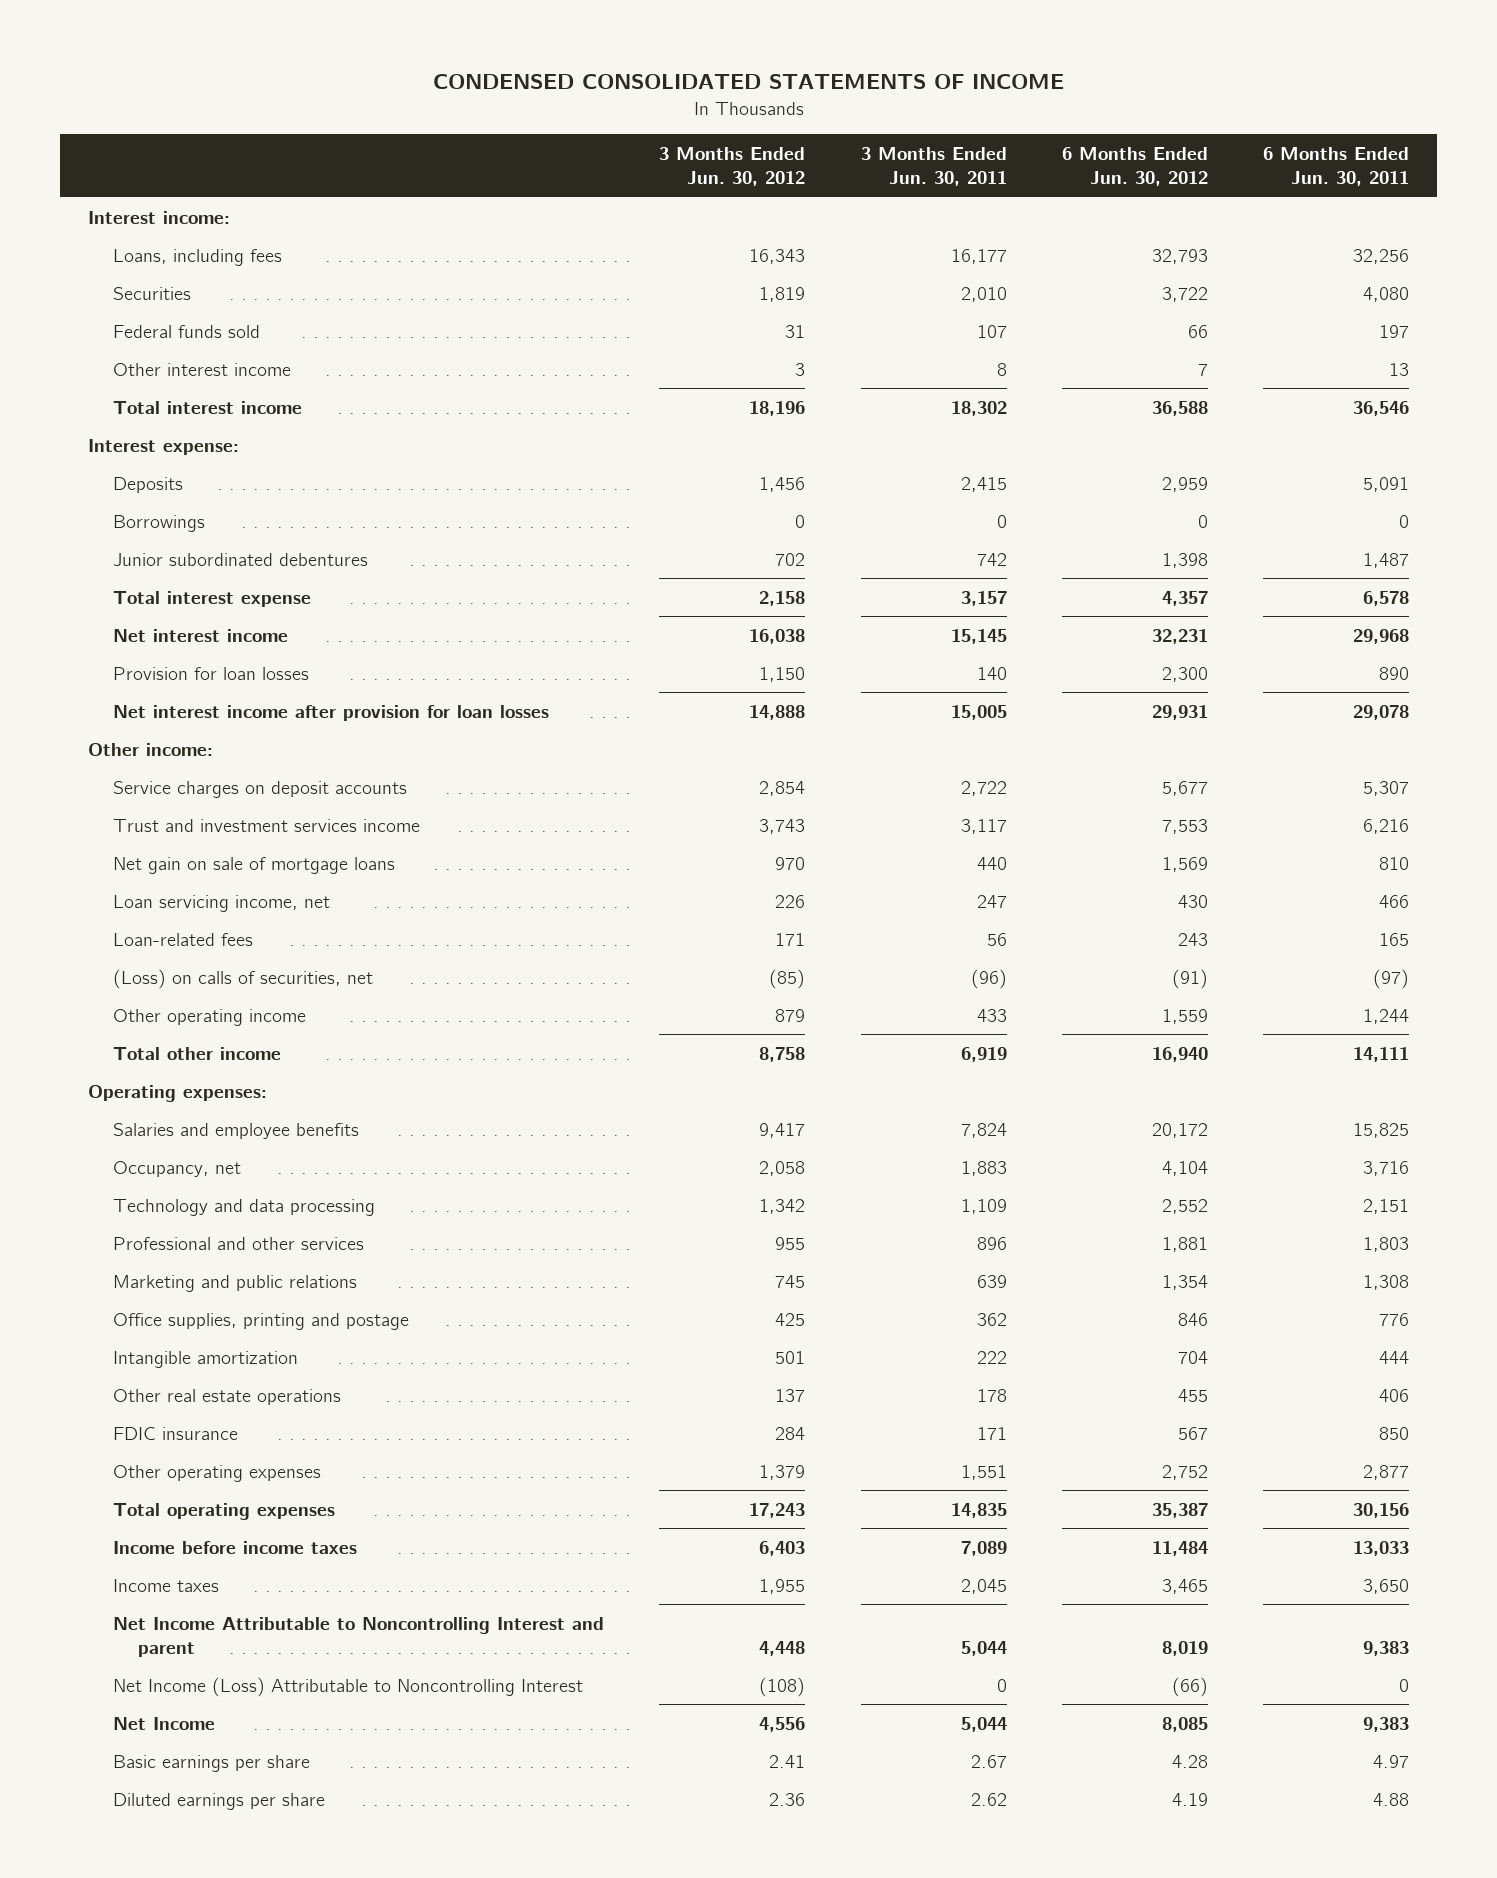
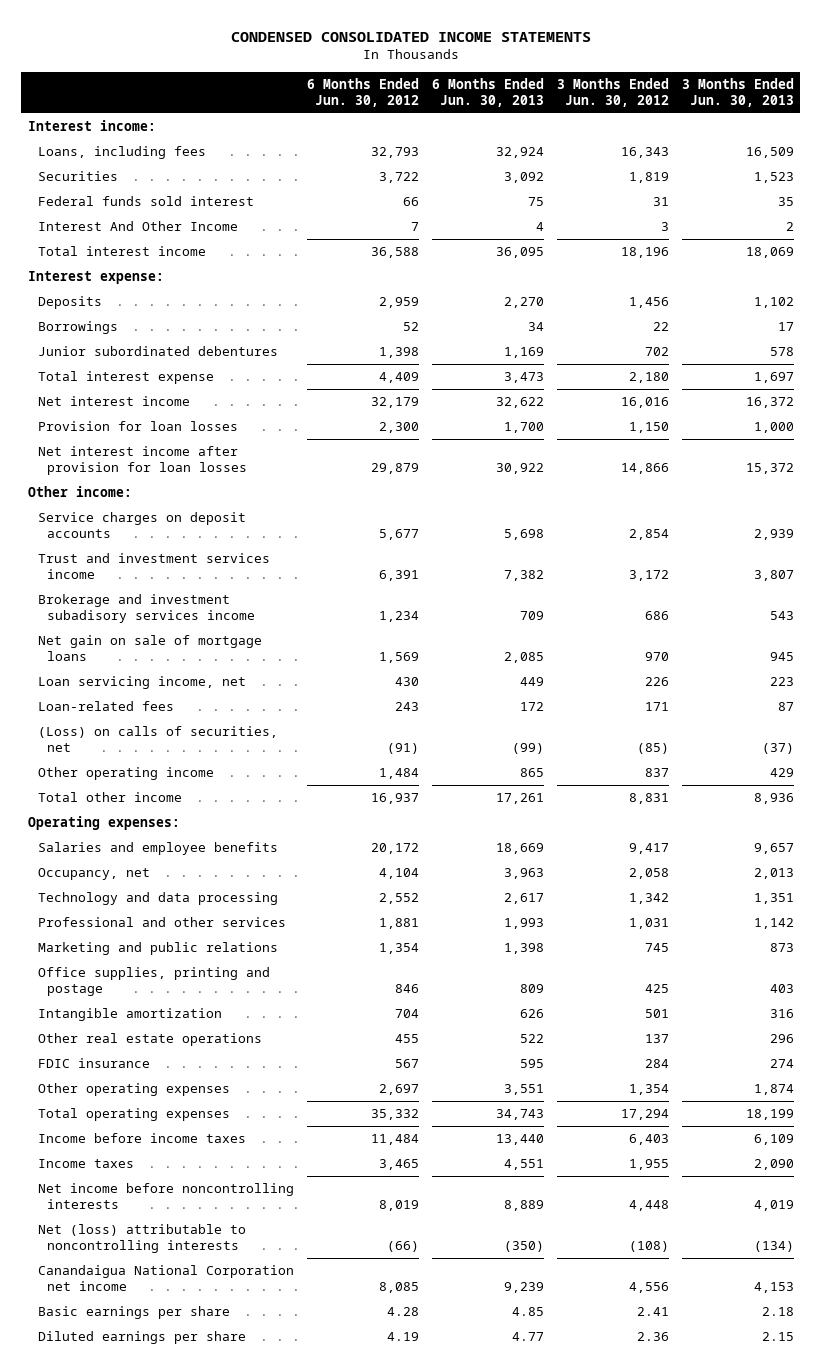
- CONDENSED CONSOLIDATED STATEMENTS OF INCOME
+ CONDENSED CONSOLIDATED INCOME STATEMENTS
- | 3 Months Ended Jun. 30, 2012 | 3 Months Ended Jun. 30, 2011 | 6 Months Ended Jun. 30, 2012 | 6 Months Ended Jun. 30, 2011
+ | 6 Months Ended Jun. 30, 2012 | 6 Months Ended Jun. 30, 2013 | 3 Months Ended Jun. 30, 2012 | 3 Months Ended Jun. 30, 2013
- Federal funds sold | 31 | 107 | 66 | 197
- Other interest income | 3 | 8 | 7 | 13
+ Federal funds sold interest | 66 | 75 | 31 | 35
+ Interest And Other Income | 7 | 4 | 3 | 2
- Borrowings | 0 | 0 | 0 | 0
+ Borrowings | 52 | 34 | 22 | 17
- Total interest expense | 2,158 | 3,157 | 4,357 | 6,578
- Net interest income | 16,038 | 15,145 | 32,231 | 29,968
+ Total interest expense | 4,409 | 3,473 | 2,180 | 1,697
+ Net interest income | 32,179 | 32,622 | 16,016 | 16,372
- Net interest income after provision for loan losses | 14,888 | 15,005 | 29,931 | 29,078
+ Net interest income after provision for loan losses | 29,879 | 30,922 | 14,866 | 15,372
- Trust and investment services income | 3,743 | 3,117 | 7,553 | 6,216
+ Trust and investment services income | 6,391 | 7,382 | 3,172 | 3,807
+ Brokerage and investment subadisory services income | 1,234 | 709 | 686 | 543
- Other operating income | 879 | 433 | 1,559 | 1,244
- Total other income | 8,758 | 6,919 | 16,940 | 14,111
+ Other operating income | 1,484 | 865 | 837 | 429
+ Total other income | 16,937 | 17,261 | 8,831 | 8,936
- Professional and other services | 955 | 896 | 1,881 | 1,803
+ Professional and other services | 1,881 | 1,993 | 1,031 | 1,142
- Other operating expenses | 1,379 | 1,551 | 2,752 | 2,877
- Total operating expenses | 17,243 | 14,835 | 35,387 | 30,156
+ Other operating expenses | 2,697 | 3,551 | 1,354 | 1,874
+ Total operating expenses | 35,332 | 34,743 | 17,294 | 18,199
- Net Income Attributable to Noncontrolling Interest and parent | 4,448 | 5,044 | 8,019 | 9,383
- Net Income (Loss) Attributable to Noncontrolling Interest | (108) | 0 | (66) | 0
- Net Income | 4,556 | 5,044 | 8,085 | 9,383
+ Net income before noncontrolling interests | 8,019 | 8,889 | 4,448 | 4,019
+ Net (loss) attributable to noncontrolling interests | (66) | (350) | (108) | (134)
+ Canandaigua National Corporation net income | 8,085 | 9,239 | 4,556 | 4,153

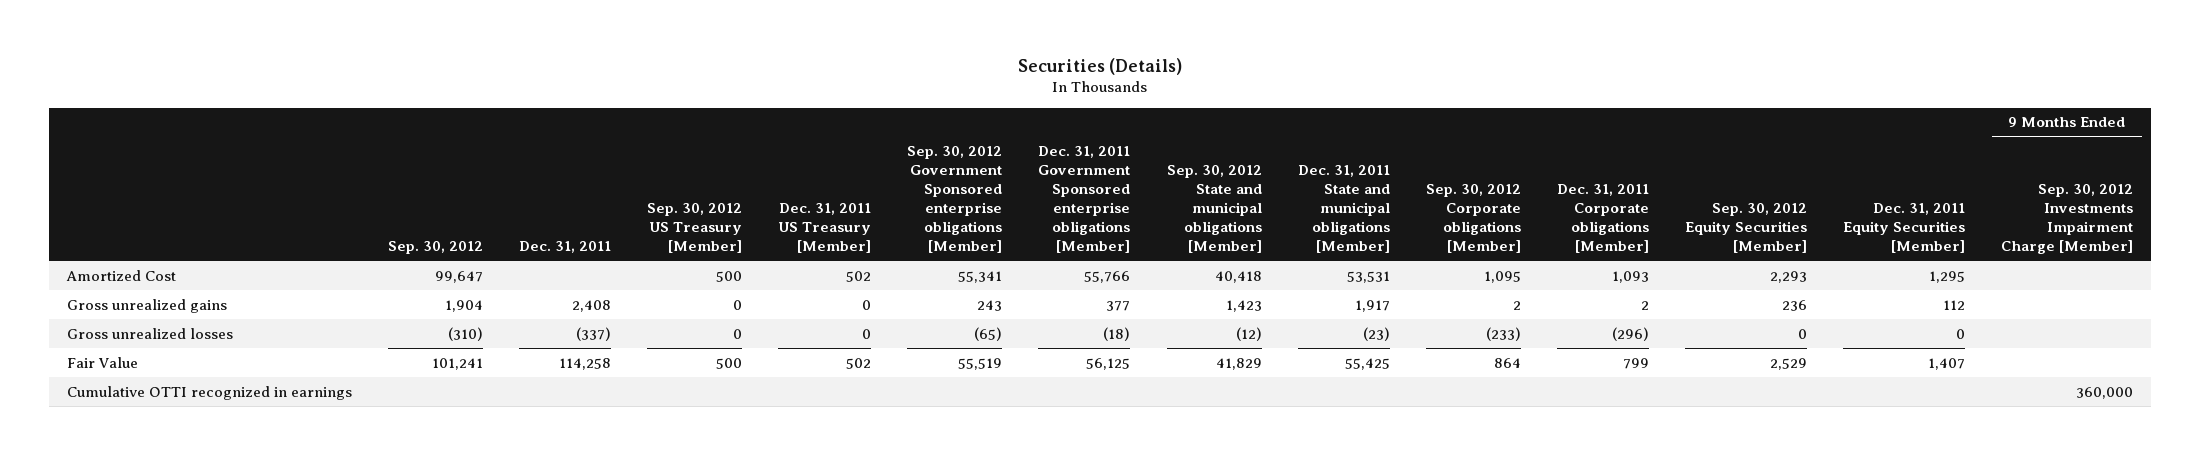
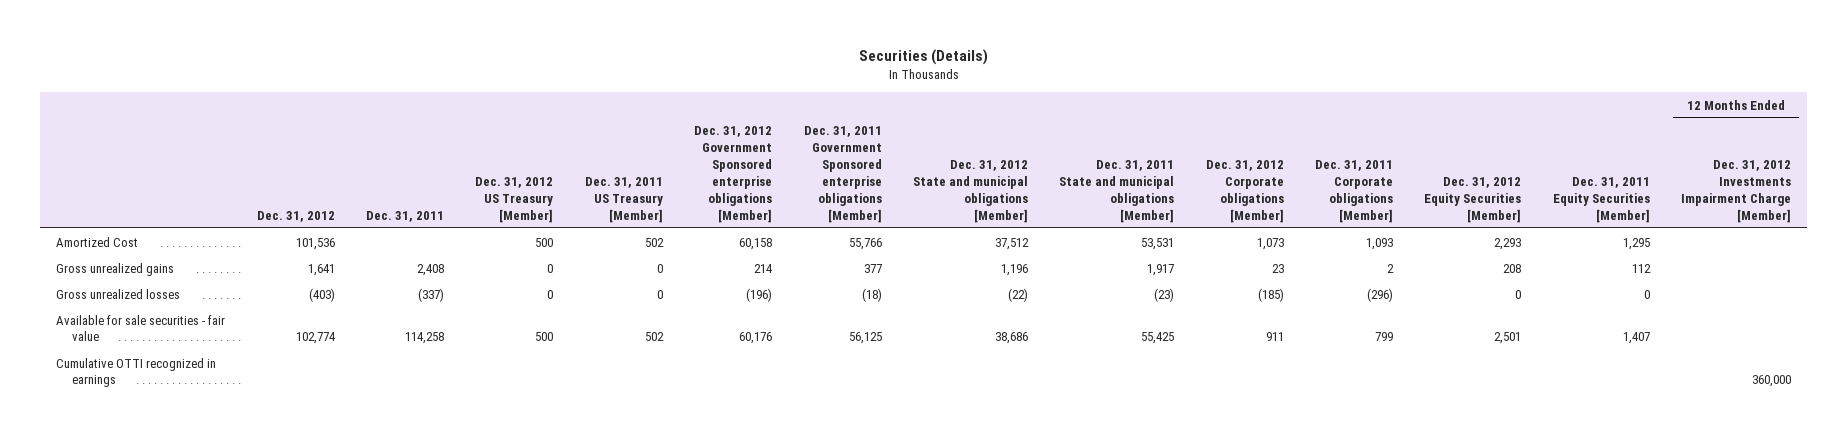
- | Sep. 30, 2012 | Dec. 31, 2011 | Sep. 30, 2012 US Treasury [Member] | Dec. 31, 2011 US Treasury [Member] | Sep. 30, 2012 Government Sponsored enterprise obligations [Member] | Dec. 31, 2011 Government Sponsored enterprise obligations [Member] | Sep. 30, 2012 State and municipal obligations [Member] | Dec. 31, 2011 State and municipal obligations [Member] | Sep. 30, 2012 Corporate obligations [Member] | Dec. 31, 2011 Corporate obligations [Member] | Sep. 30, 2012 Equity Securities [Member] | Dec. 31, 2011 Equity Securities [Member] | 9 Months Ended Sep. 30, 2012 Investments Impairment Charge [Member]
+ | Dec. 31, 2012 | Dec. 31, 2011 | Dec. 31, 2012 US Treasury [Member] | Dec. 31, 2011 US Treasury [Member] | Dec. 31, 2012 Government Sponsored enterprise obligations [Member] | Dec. 31, 2011 Government Sponsored enterprise obligations [Member] | Dec. 31, 2012 State and municipal obligations [Member] | Dec. 31, 2011 State and municipal obligations [Member] | Dec. 31, 2012 Corporate obligations [Member] | Dec. 31, 2011 Corporate obligations [Member] | Dec. 31, 2012 Equity Securities [Member] | Dec. 31, 2011 Equity Securities [Member] | 12 Months Ended Dec. 31, 2012 Investments Impairment Charge [Member]
- Fair Value | 101,241 | 114,258 | 500 | 502 | 55,519 | 56,125 | 41,829 | 55,425 | 864 | 799 | 2,529 | 1,407 |
+ Available for sale securities - fair value | 102,774 | 114,258 | 500 | 502 | 60,176 | 56,125 | 38,686 | 55,425 | 911 | 799 | 2,501 | 1,407 |

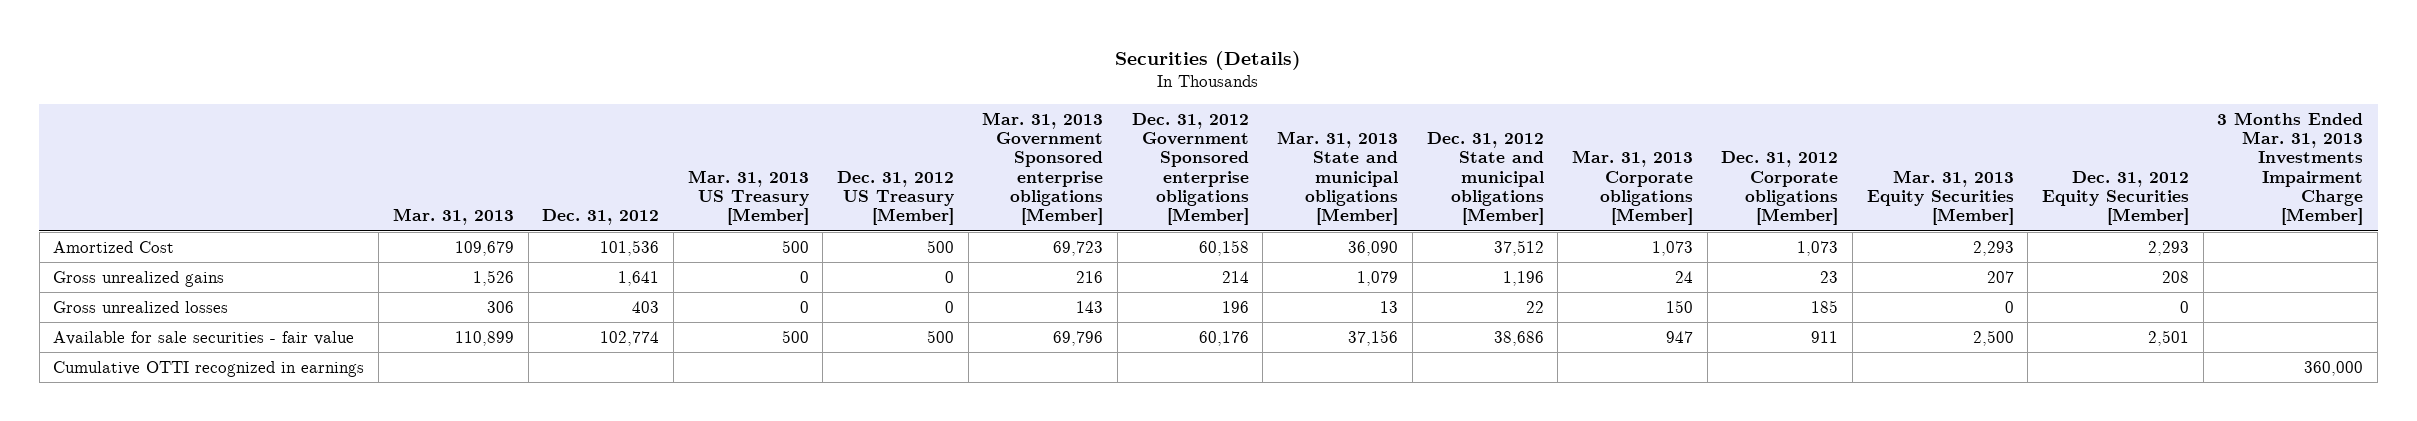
- | Dec. 31, 2012 | Dec. 31, 2011 | Dec. 31, 2012 US Treasury [Member] | Dec. 31, 2011 US Treasury [Member] | Dec. 31, 2012 Government Sponsored enterprise obligations [Member] | Dec. 31, 2011 Government Sponsored enterprise obligations [Member] | Dec. 31, 2012 State and municipal obligations [Member] | Dec. 31, 2011 State and municipal obligations [Member] | Dec. 31, 2012 Corporate obligations [Member] | Dec. 31, 2011 Corporate obligations [Member] | Dec. 31, 2012 Equity Securities [Member] | Dec. 31, 2011 Equity Securities [Member] | 12 Months Ended Dec. 31, 2012 Investments Impairment Charge [Member]
+ | Mar. 31, 2013 | Dec. 31, 2012 | Mar. 31, 2013 US Treasury [Member] | Dec. 31, 2012 US Treasury [Member] | Mar. 31, 2013 Government Sponsored enterprise obligations [Member] | Dec. 31, 2012 Government Sponsored enterprise obligations [Member] | Mar. 31, 2013 State and municipal obligations [Member] | Dec. 31, 2012 State and municipal obligations [Member] | Mar. 31, 2013 Corporate obligations [Member] | Dec. 31, 2012 Corporate obligations [Member] | Mar. 31, 2013 Equity Securities [Member] | Dec. 31, 2012 Equity Securities [Member] | 3 Months Ended Mar. 31, 2013 Investments Impairment Charge [Member]
- Gross unrealized losses | (403) | (337) | 0 | 0 | (196) | (18) | (22) | (23) | (185) | (296) | 0 | 0 |
+ Gross unrealized losses | 306 | 403 | 0 | 0 | 143 | 196 | 13 | 22 | 150 | 185 | 0 | 0 |

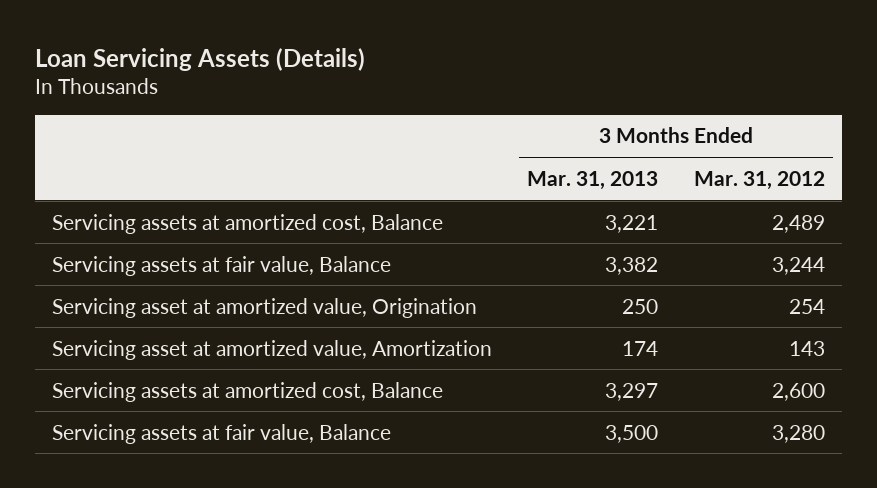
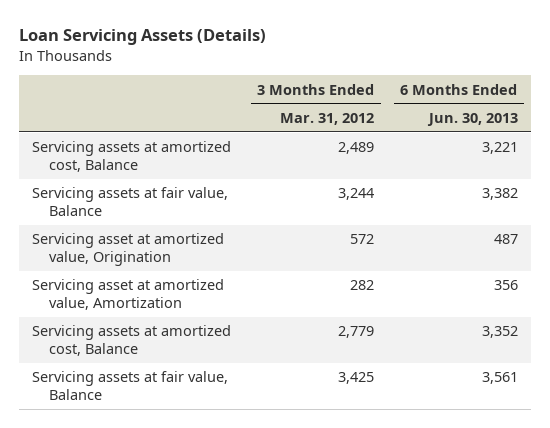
- | 3 Months Ended Mar. 31, 2013 | 3 Months Ended Mar. 31, 2012
+ | 3 Months Ended Mar. 31, 2012 | 6 Months Ended Jun. 30, 2013
- Servicing asset at amortized value, Origination | 250 | 254
- Servicing asset at amortized value, Amortization | 174 | 143
- Servicing assets at amortized cost, Balance | 3,297 | 2,600
- Servicing assets at fair value, Balance | 3,500 | 3,280
+ Servicing asset at amortized value, Origination | 572 | 487
+ Servicing asset at amortized value, Amortization | 282 | 356
+ Servicing assets at amortized cost, Balance | 2,779 | 3,352
+ Servicing assets at fair value, Balance | 3,425 | 3,561

